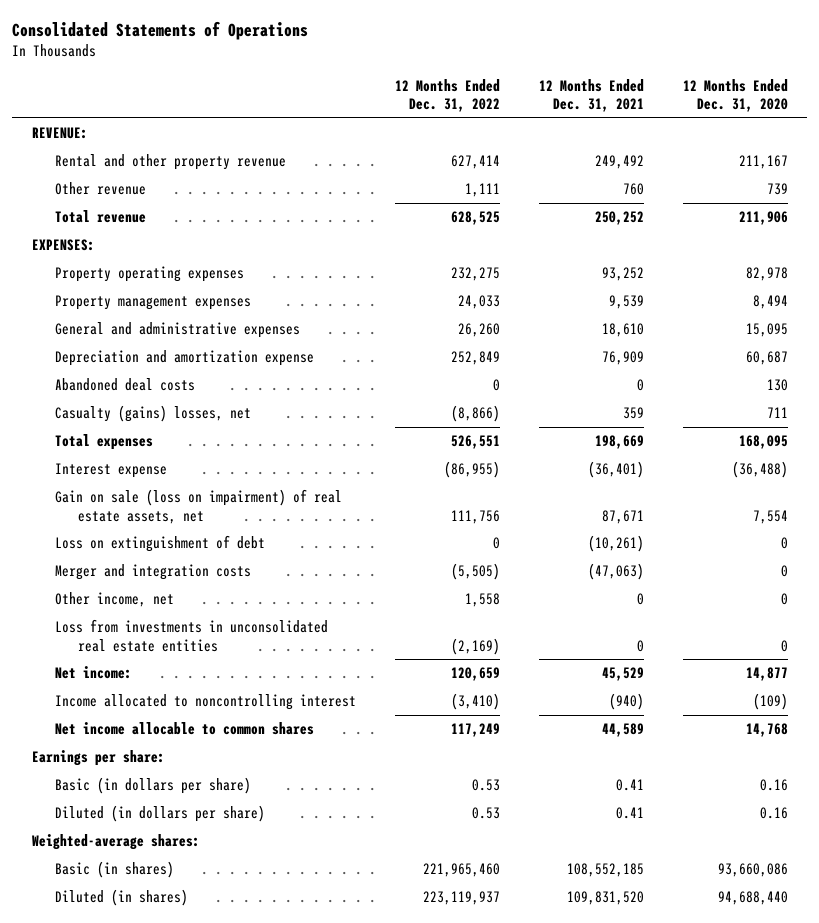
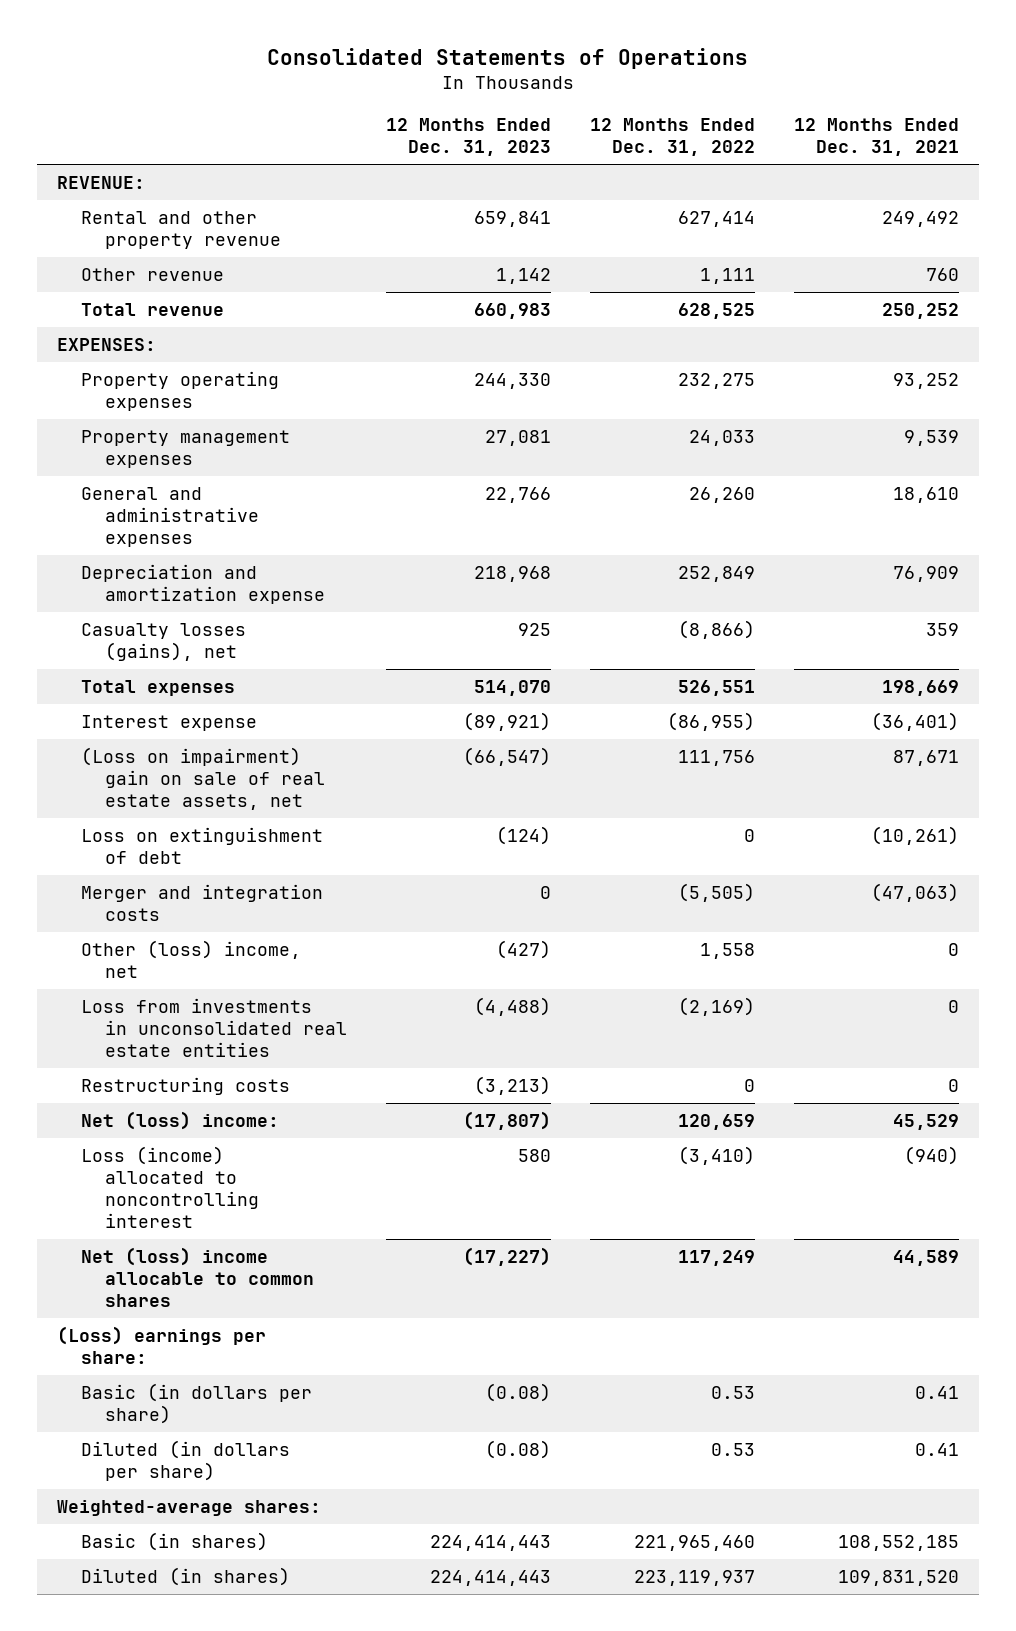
- | 12 Months Ended Dec. 31, 2022 | 12 Months Ended Dec. 31, 2021 | 12 Months Ended Dec. 31, 2020
+ | 12 Months Ended Dec. 31, 2023 | 12 Months Ended Dec. 31, 2022 | 12 Months Ended Dec. 31, 2021
- Abandoned deal costs | 0 | 0 | 130
- Casualty (gains) losses, net | (8,866) | 359 | 711
+ Casualty losses (gains), net | 925 | (8,866) | 359
- Gain on sale (loss on impairment) of real estate assets, net | 111,756 | 87,671 | 7,554
+ (Loss on impairment) gain on sale of real estate assets, net | (66,547) | 111,756 | 87,671
- Other income, net | 1,558 | 0 | 0
+ Other (loss) income, net | (427) | 1,558 | 0
- Net income: | 120,659 | 45,529 | 14,877
- Income allocated to noncontrolling interest | (3,410) | (940) | (109)
- Net income allocable to common shares | 117,249 | 44,589 | 14,768
- Earnings per share:
+ Restructuring costs | (3,213) | 0 | 0
+ Net (loss) income: | (17,807) | 120,659 | 45,529
+ Loss (income) allocated to noncontrolling interest | 580 | (3,410) | (940)
+ Net (loss) income allocable to common shares | (17,227) | 117,249 | 44,589
+ (Loss) earnings per share:

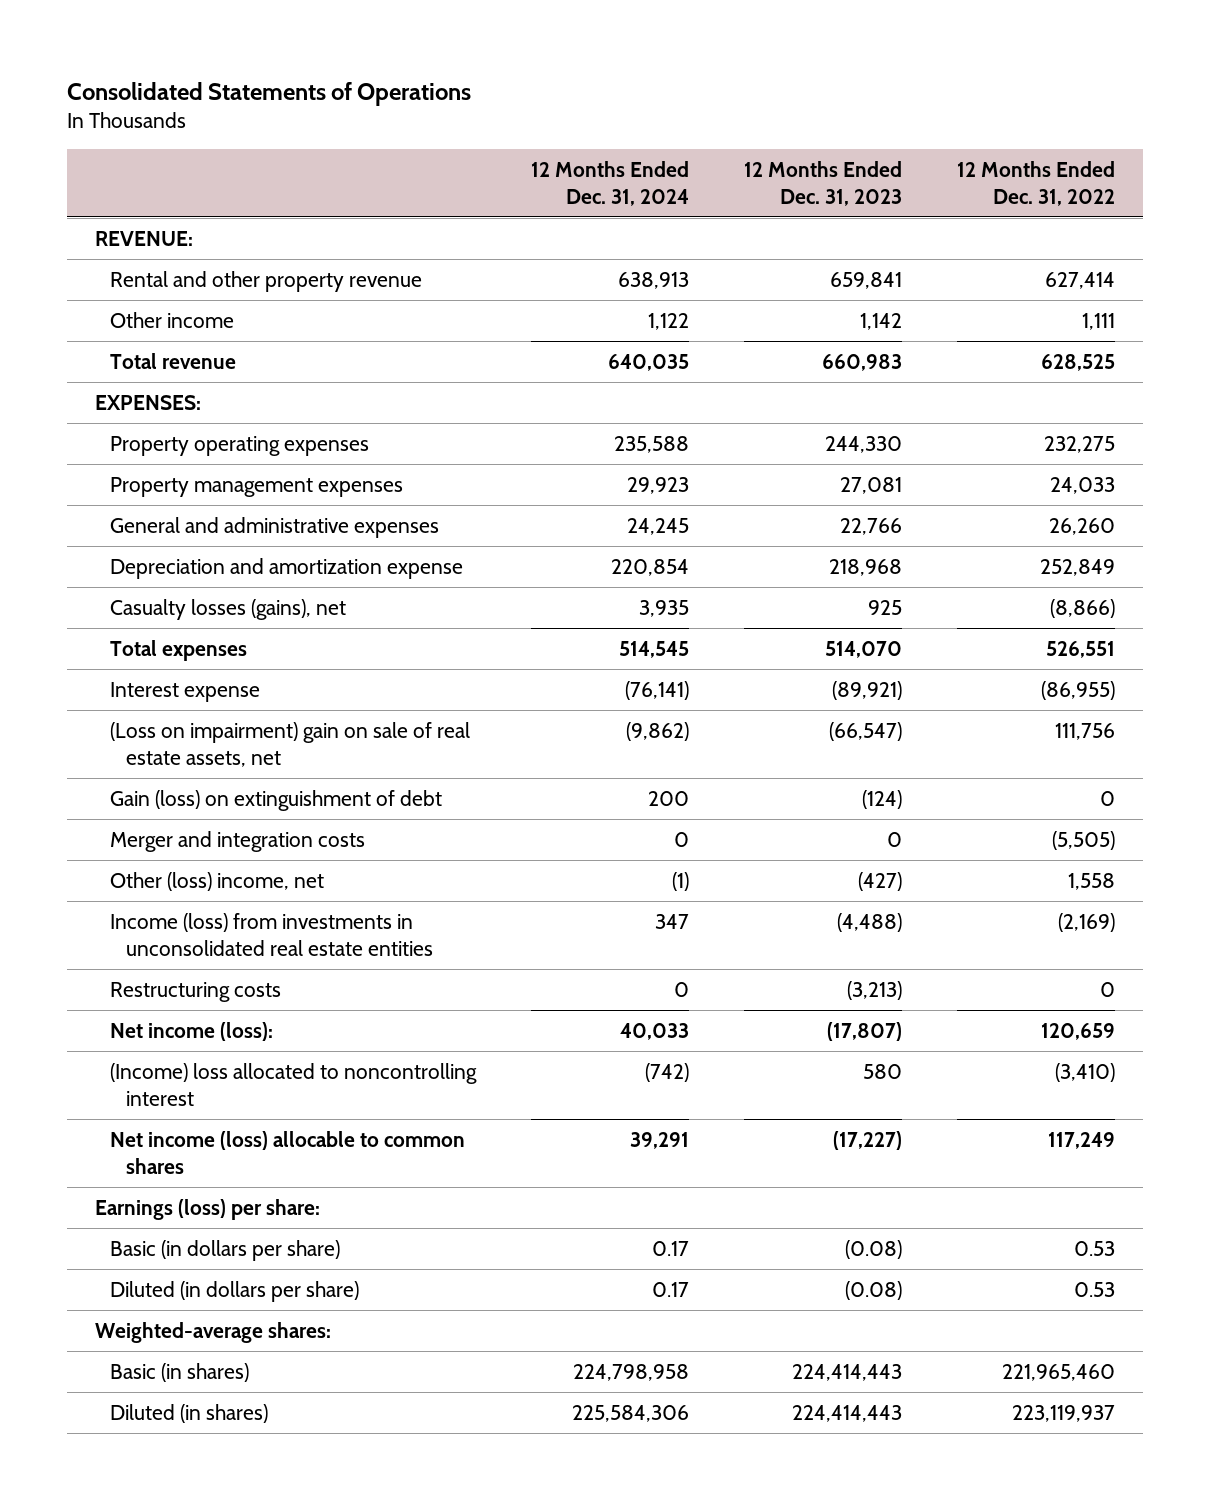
- | 12 Months Ended Dec. 31, 2023 | 12 Months Ended Dec. 31, 2022 | 12 Months Ended Dec. 31, 2021
+ | 12 Months Ended Dec. 31, 2024 | 12 Months Ended Dec. 31, 2023 | 12 Months Ended Dec. 31, 2022
- Other revenue | 1,142 | 1,111 | 760
+ Other income | 1,122 | 1,142 | 1,111
- Loss on extinguishment of debt | (124) | 0 | (10,261)
+ Gain (loss) on extinguishment of debt | 200 | (124) | 0
- Loss from investments in unconsolidated real estate entities | (4,488) | (2,169) | 0
+ Income (loss) from investments in unconsolidated real estate entities | 347 | (4,488) | (2,169)
- Net (loss) income: | (17,807) | 120,659 | 45,529
- Loss (income) allocated to noncontrolling interest | 580 | (3,410) | (940)
- Net (loss) income allocable to common shares | (17,227) | 117,249 | 44,589
- (Loss) earnings per share:
+ Net income (loss): | 40,033 | (17,807) | 120,659
+ (Income) loss allocated to noncontrolling interest | (742) | 580 | (3,410)
+ Net income (loss) allocable to common shares | 39,291 | (17,227) | 117,249
+ Earnings (loss) per share:

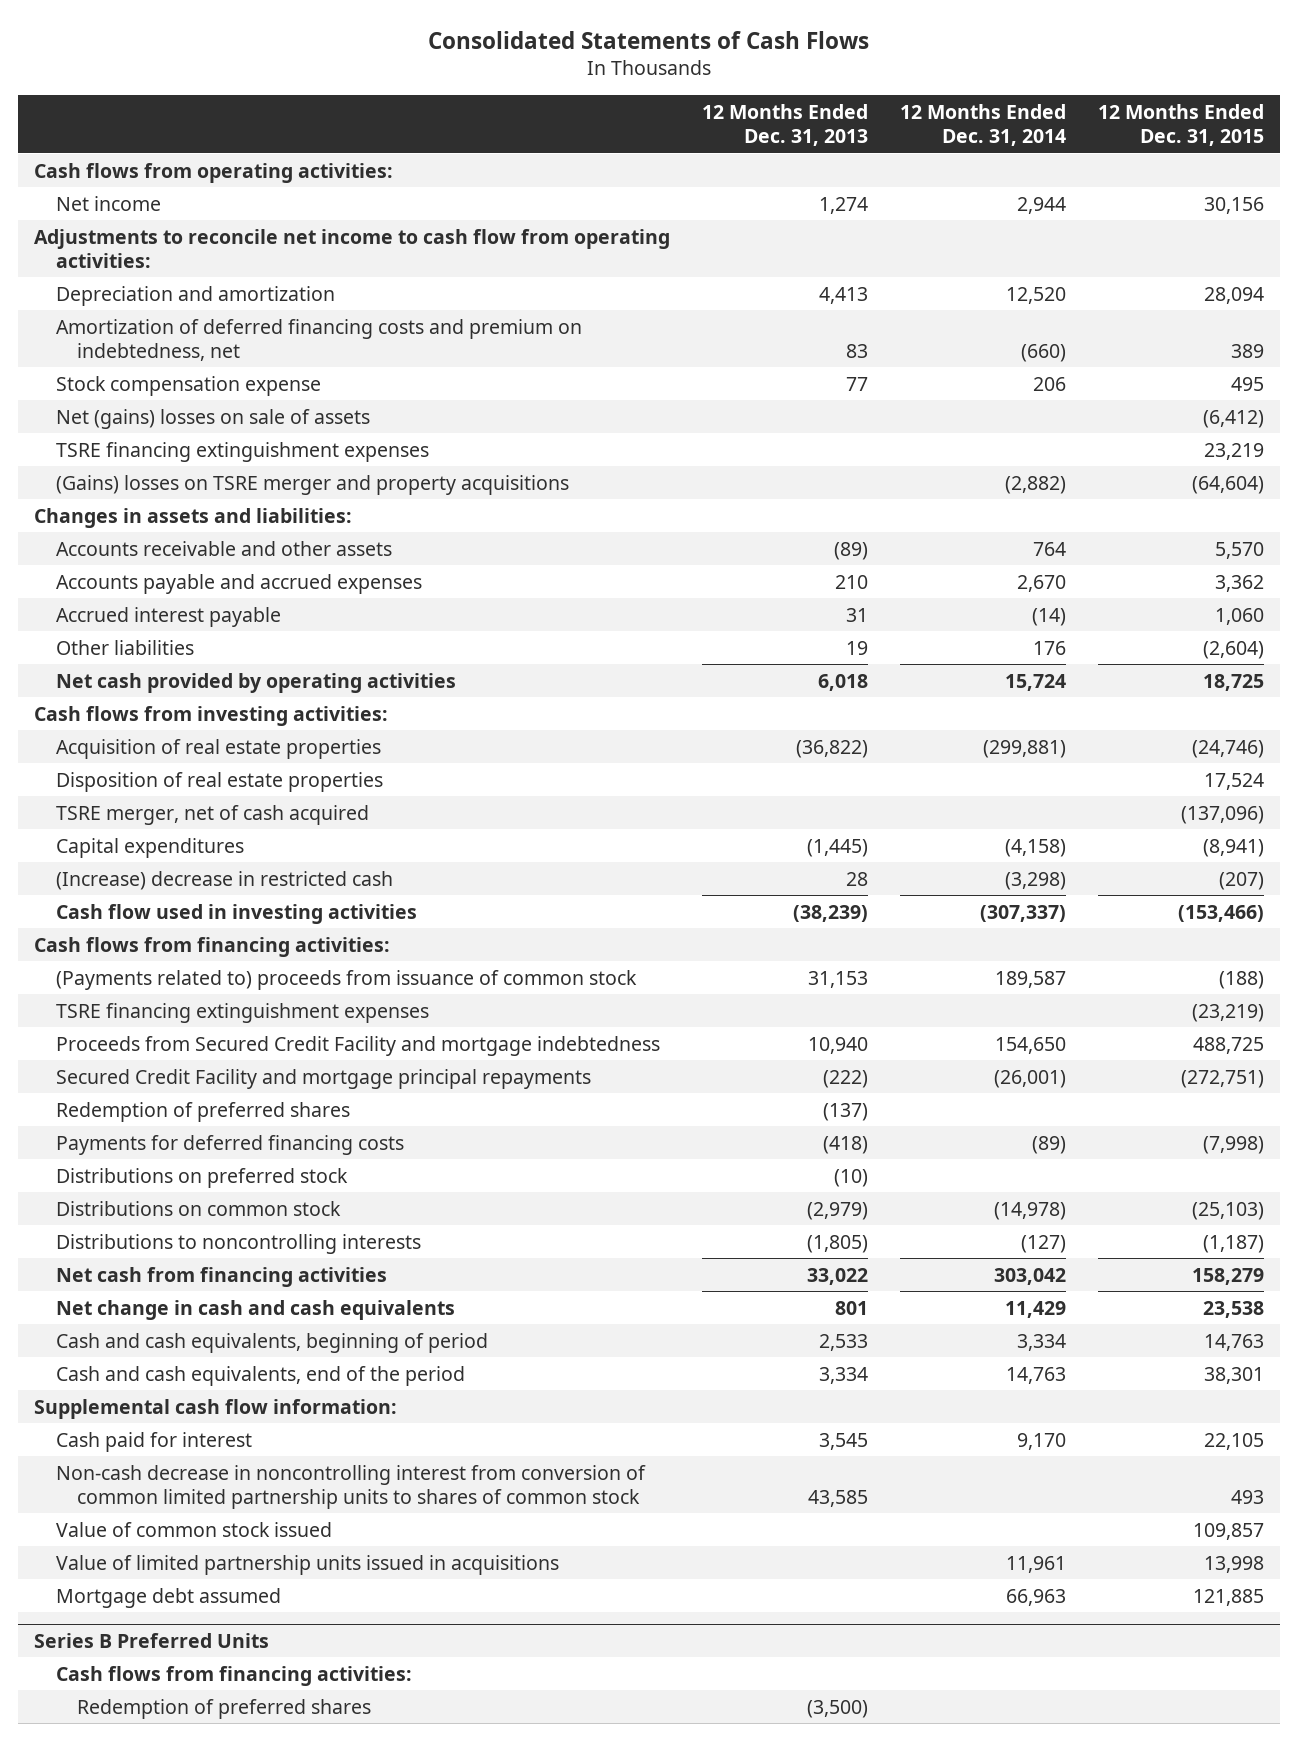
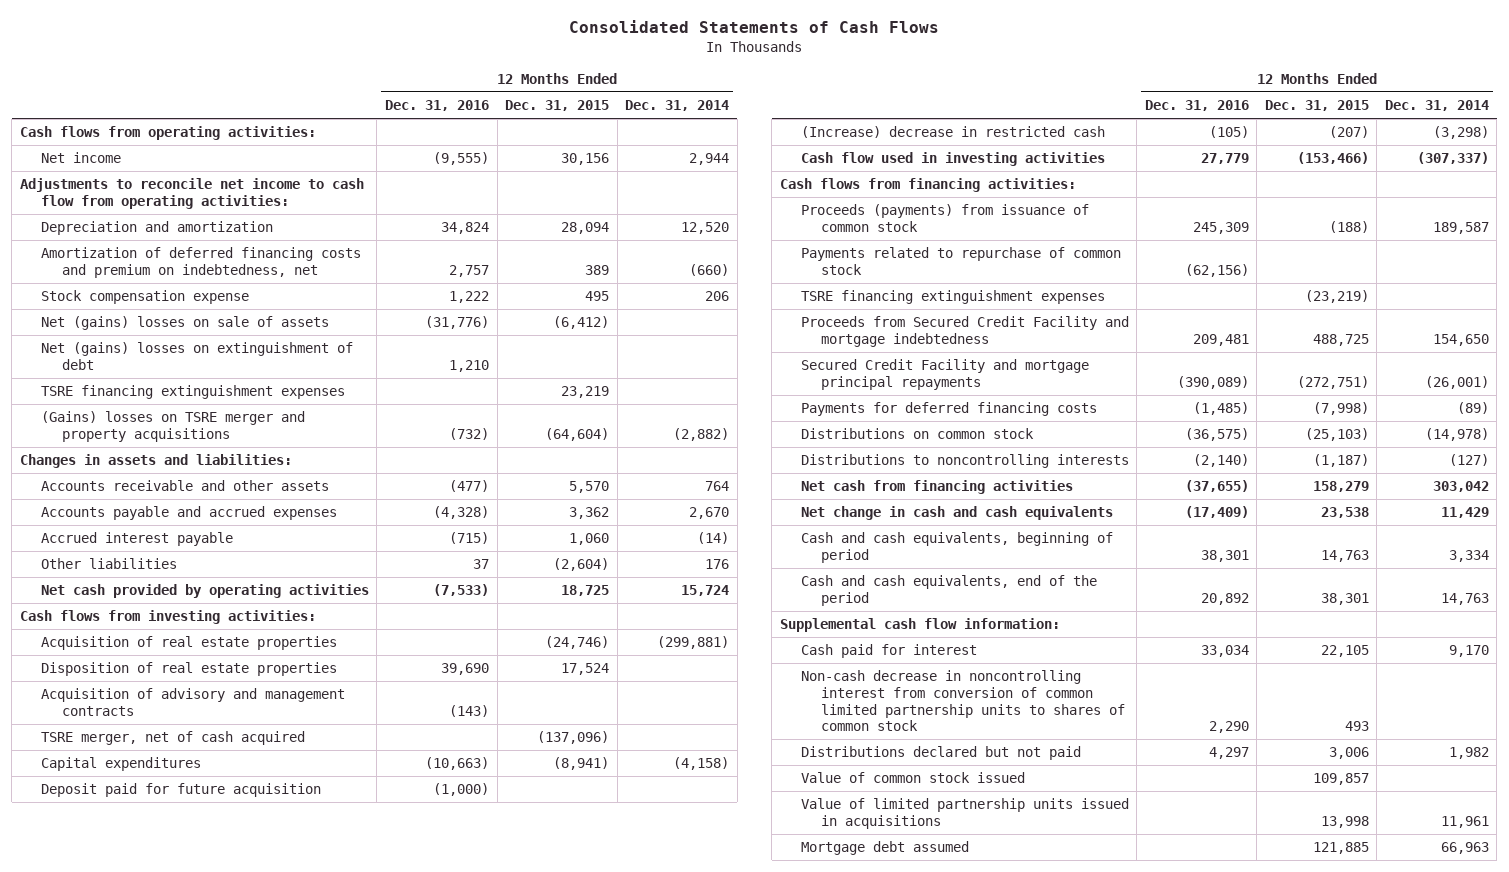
- | 12 Months Ended Dec. 31, 2013 | 12 Months Ended Dec. 31, 2014 | 12 Months Ended Dec. 31, 2015
+ | 12 Months Ended Dec. 31, 2016 | 12 Months Ended Dec. 31, 2015 | 12 Months Ended Dec. 31, 2014
+ Net (gains) losses on extinguishment of debt | 1,210 | |
+ Acquisition of advisory and management contracts | (143) | |
+ Deposit paid for future acquisition | (1,000) | |
- (Payments related to) proceeds from issuance of common stock | 31,153 | 189,587 | (188)
+ Proceeds (payments) from issuance of common stock | 245,309 | (188) | 189,587
+ Payments related to repurchase of common stock | (62,156) | |
- Redemption of preferred shares | (137) | |
- Distributions on preferred stock | (10) | |
+ Distributions declared but not paid | 4,297 | 3,006 | 1,982
- Series B Preferred Units
- Cash flows from financing activities:
- Redemption of preferred shares | (3,500) | |

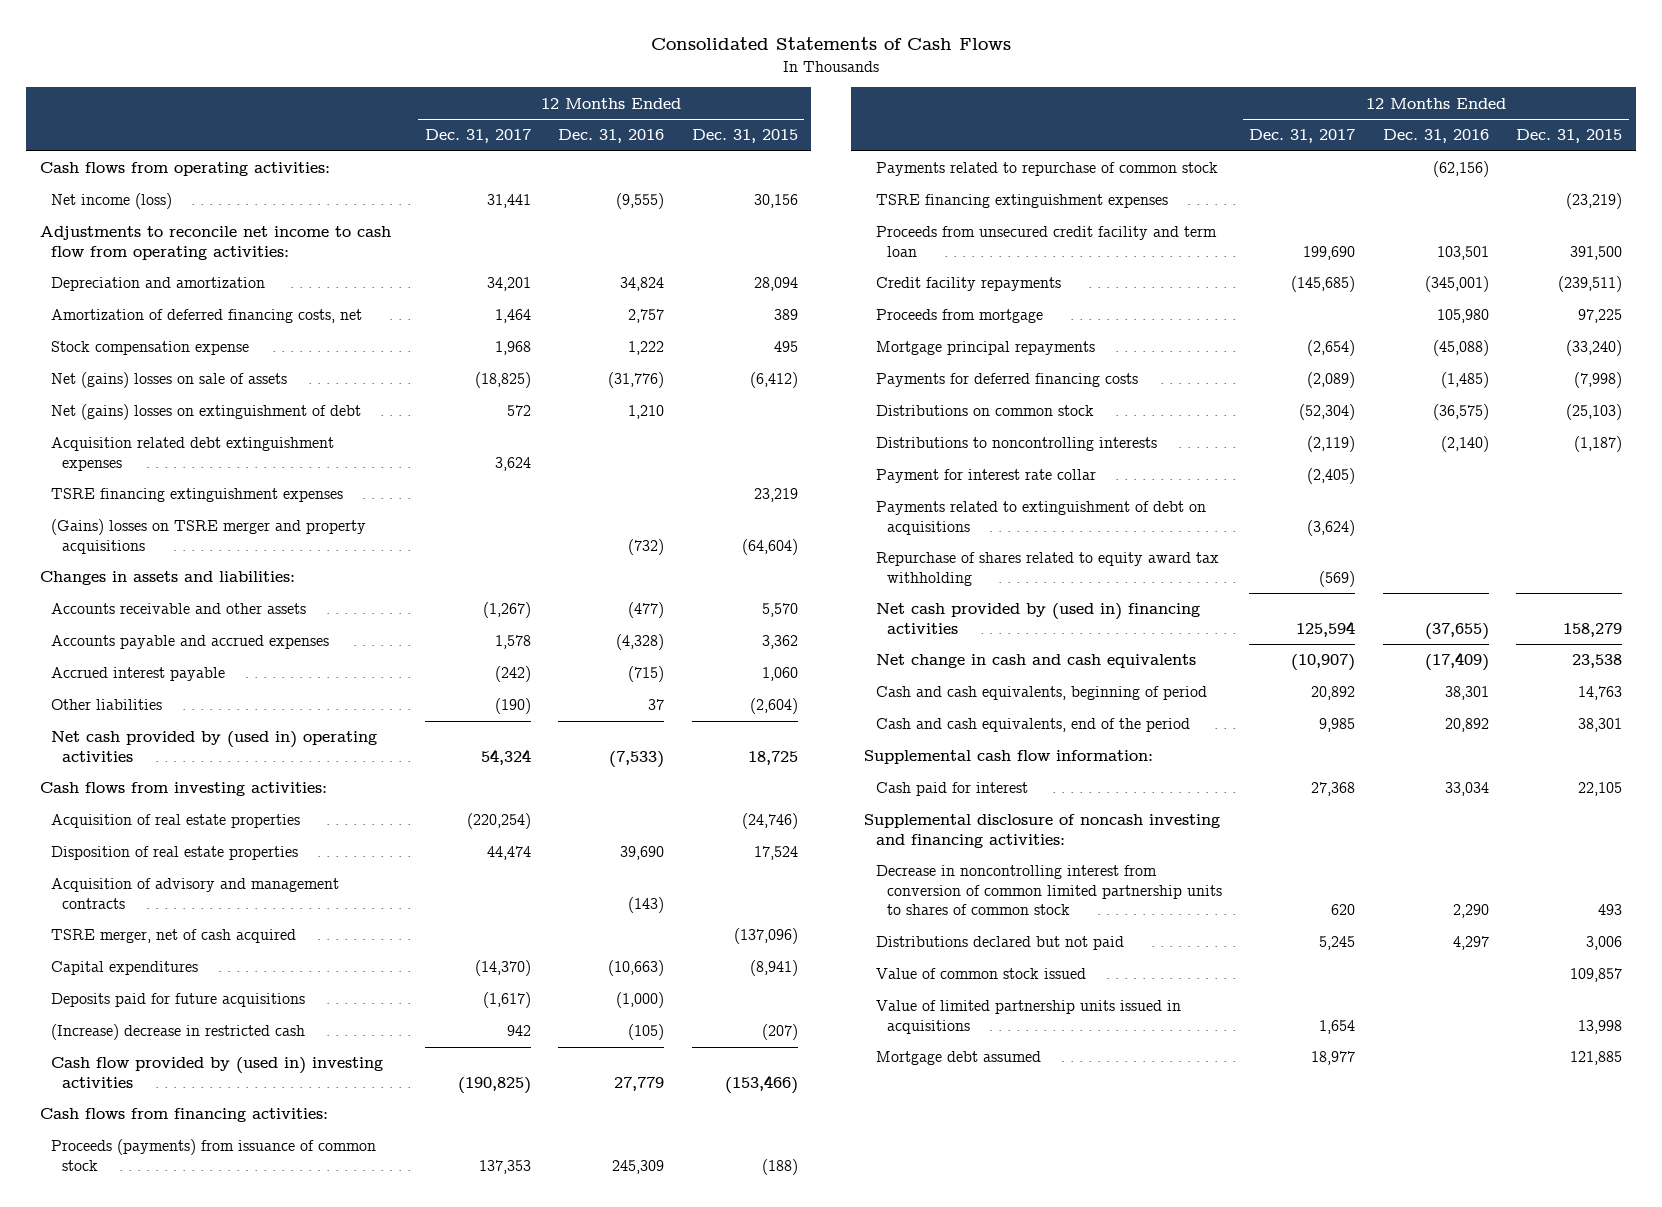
- | 12 Months Ended Dec. 31, 2016 | 12 Months Ended Dec. 31, 2015 | 12 Months Ended Dec. 31, 2014
+ | 12 Months Ended Dec. 31, 2017 | 12 Months Ended Dec. 31, 2016 | 12 Months Ended Dec. 31, 2015
- Net income | (9,555) | 30,156 | 2,944
+ Net income (loss) | 31,441 | (9,555) | 30,156
- Amortization of deferred financing costs and premium on indebtedness, net | 2,757 | 389 | (660)
+ Amortization of deferred financing costs, net | 1,464 | 2,757 | 389
+ Acquisition related debt extinguishment expenses | 3,624 | |
- Net cash provided by operating activities | (7,533) | 18,725 | 15,724
+ Net cash provided by (used in) operating activities | 54,324 | (7,533) | 18,725
- Deposit paid for future acquisition | (1,000) | |
+ Deposits paid for future acquisitions | (1,617) | (1,000) |
- Cash flow used in investing activities | 27,779 | (153,466) | (307,337)
+ Cash flow provided by (used in) investing activities | (190,825) | 27,779 | (153,466)
- Proceeds from Secured Credit Facility and mortgage indebtedness | 209,481 | 488,725 | 154,650
- Secured Credit Facility and mortgage principal repayments | (390,089) | (272,751) | (26,001)
+ Proceeds from unsecured credit facility and term loan | 199,690 | 103,501 | 391,500
+ Credit facility repayments | (145,685) | (345,001) | (239,511)
+ Proceeds from mortgage | | 105,980 | 97,225
+ Mortgage principal repayments | (2,654) | (45,088) | (33,240)
- Net cash from financing activities | (37,655) | 158,279 | 303,042
+ Payment for interest rate collar | (2,405) | |
+ Payments related to extinguishment of debt on acquisitions | (3,624) | |
+ Repurchase of shares related to equity award tax withholding | (569) | |
+ Net cash provided by (used in) financing activities | 125,594 | (37,655) | 158,279
- Non-cash decrease in noncontrolling interest from conversion of common limited partnership units to shares of common stock | 2,290 | 493 |
+ Supplemental disclosure of noncash investing and financing activities:
+ Decrease in noncontrolling interest from conversion of common limited partnership units to shares of common stock | 620 | 2,290 | 493

